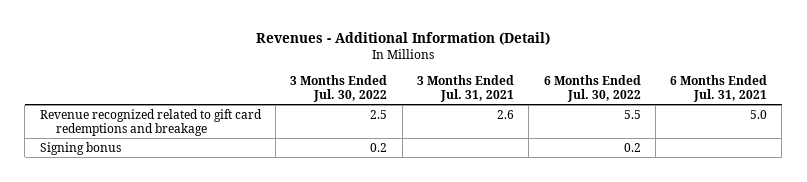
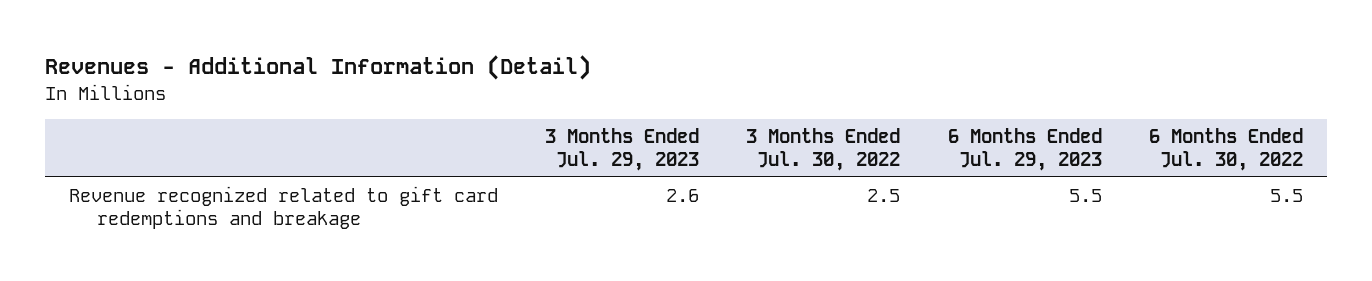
- | 3 Months Ended Jul. 30, 2022 | 3 Months Ended Jul. 31, 2021 | 6 Months Ended Jul. 30, 2022 | 6 Months Ended Jul. 31, 2021
+ | 3 Months Ended Jul. 29, 2023 | 3 Months Ended Jul. 30, 2022 | 6 Months Ended Jul. 29, 2023 | 6 Months Ended Jul. 30, 2022
- Signing bonus | 0.2 | | 0.2 |

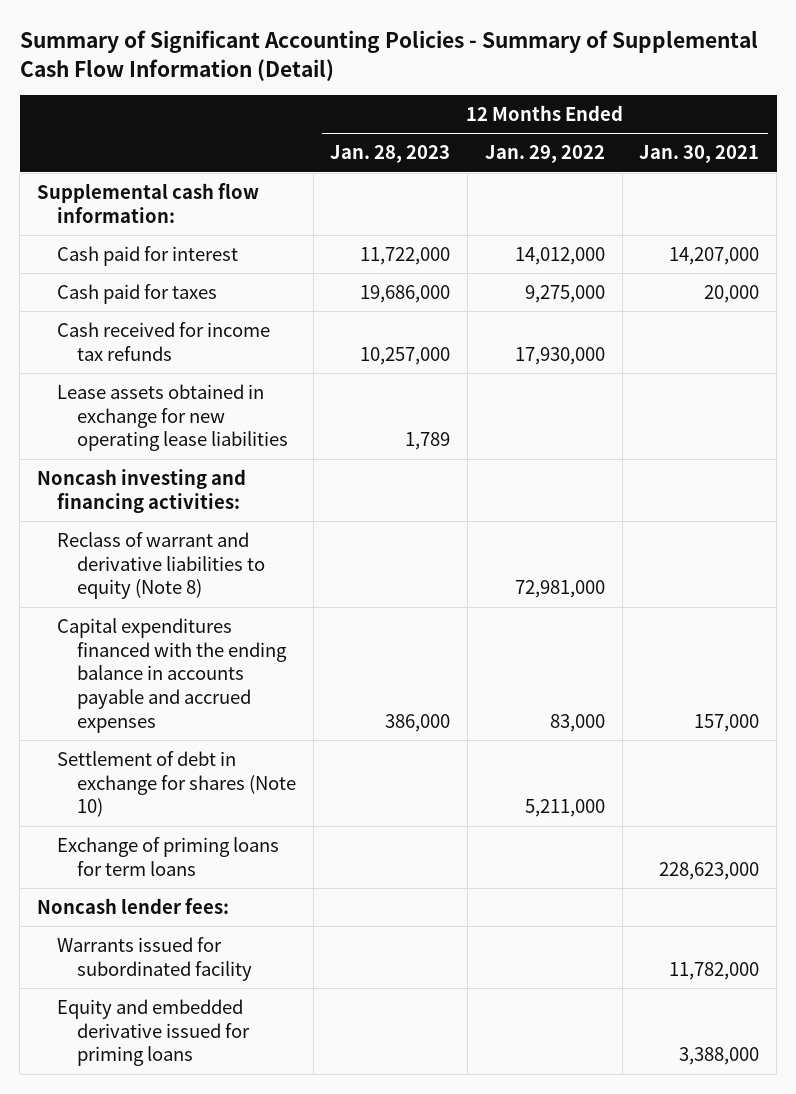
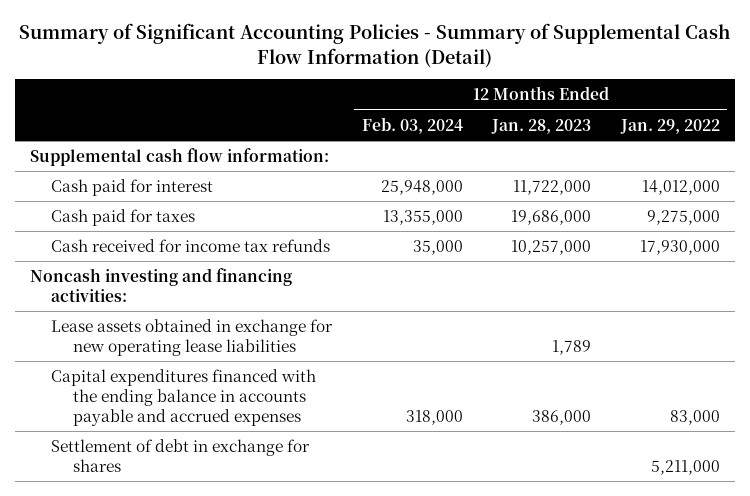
- | 12 Months Ended Jan. 28, 2023 | 12 Months Ended Jan. 29, 2022 | 12 Months Ended Jan. 30, 2021
+ | 12 Months Ended Feb. 03, 2024 | 12 Months Ended Jan. 28, 2023 | 12 Months Ended Jan. 29, 2022
- Reclass of warrant and derivative liabilities to equity (Note 8) | | 72,981,000 |
moved down: Lease assets obtained in exchange for new operating lease liabilities | | 1,789 |
- Settlement of debt in exchange for shares (Note 10) | | 5,211,000 |
- Exchange of priming loans for term loans | | | 228,623,000
- Noncash lender fees:
- Warrants issued for subordinated facility | | | 11,782,000
- Equity and embedded derivative issued for priming loans | | | 3,388,000
+ Settlement of debt in exchange for shares | | | 5,211,000

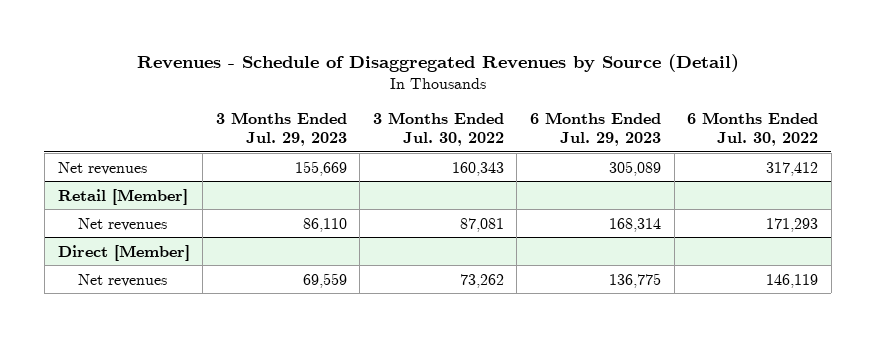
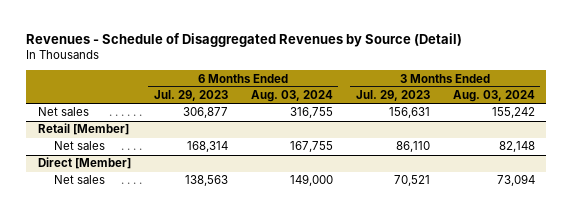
- | 3 Months Ended Jul. 29, 2023 | 3 Months Ended Jul. 30, 2022 | 6 Months Ended Jul. 29, 2023 | 6 Months Ended Jul. 30, 2022
+ | 6 Months Ended Jul. 29, 2023 | 6 Months Ended Aug. 03, 2024 | 3 Months Ended Jul. 29, 2023 | 3 Months Ended Aug. 03, 2024
- Net revenues | 155,669 | 160,343 | 305,089 | 317,412
+ Net sales | 306,877 | 316,755 | 156,631 | 155,242
@ Retail [Member]
- Net revenues | 86,110 | 87,081 | 168,314 | 171,293
+ Net sales | 168,314 | 167,755 | 86,110 | 82,148
@ Direct [Member]
- Net revenues | 69,559 | 73,262 | 136,775 | 146,119
+ Net sales | 138,563 | 149,000 | 70,521 | 73,094

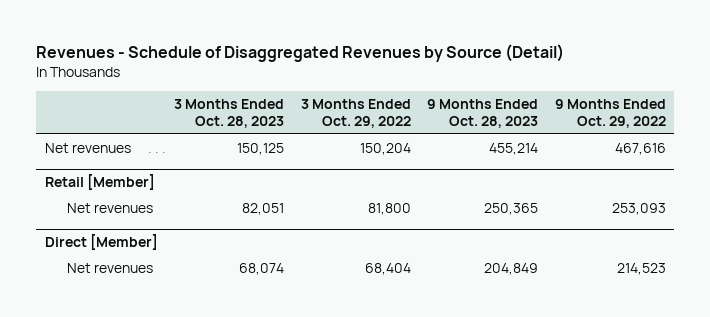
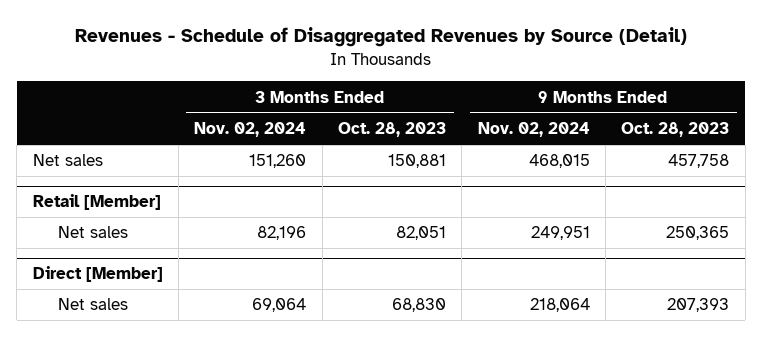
- | 3 Months Ended Oct. 28, 2023 | 3 Months Ended Oct. 29, 2022 | 9 Months Ended Oct. 28, 2023 | 9 Months Ended Oct. 29, 2022
+ | 3 Months Ended Nov. 02, 2024 | 3 Months Ended Oct. 28, 2023 | 9 Months Ended Nov. 02, 2024 | 9 Months Ended Oct. 28, 2023
- Net revenues | 150,125 | 150,204 | 455,214 | 467,616
+ Net sales | 151,260 | 150,881 | 468,015 | 457,758
@ Retail [Member]
- Net revenues | 82,051 | 81,800 | 250,365 | 253,093
+ Net sales | 82,196 | 82,051 | 249,951 | 250,365
@ Direct [Member]
- Net revenues | 68,074 | 68,404 | 204,849 | 214,523
+ Net sales | 69,064 | 68,830 | 218,064 | 207,393

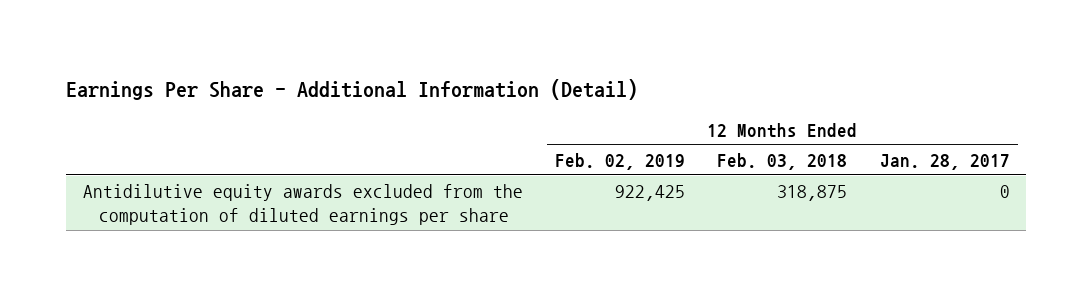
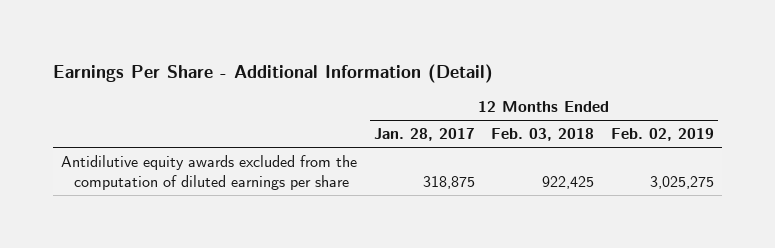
- | 12 Months Ended Feb. 02, 2019 | 12 Months Ended Feb. 03, 2018 | 12 Months Ended Jan. 28, 2017
+ | 12 Months Ended Jan. 28, 2017 | 12 Months Ended Feb. 03, 2018 | 12 Months Ended Feb. 02, 2019
- Antidilutive equity awards excluded from the computation of diluted earnings per share | 922,425 | 318,875 | 0
+ Antidilutive equity awards excluded from the computation of diluted earnings per share | 318,875 | 922,425 | 3,025,275

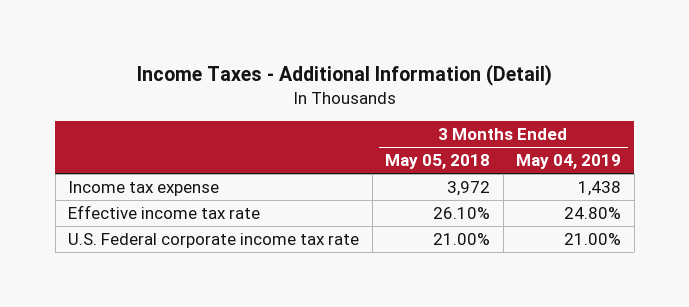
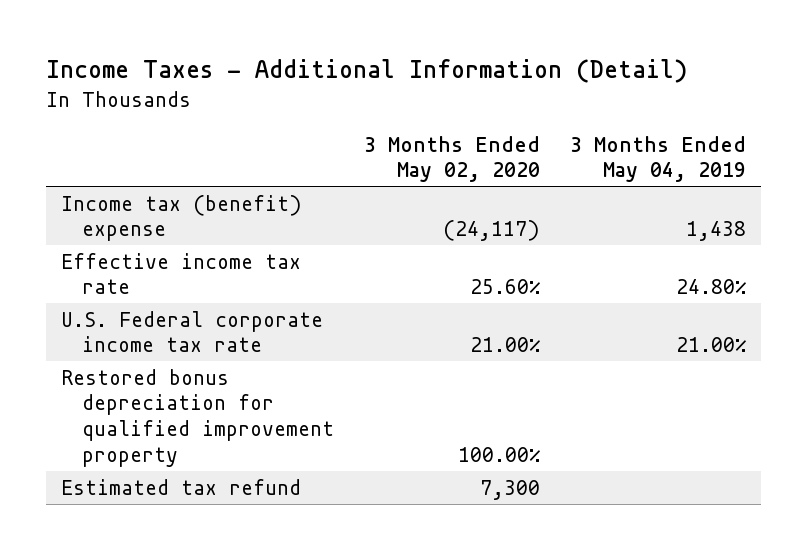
- | 3 Months Ended May 05, 2018 | 3 Months Ended May 04, 2019
+ | 3 Months Ended May 02, 2020 | 3 Months Ended May 04, 2019
- Income tax expense | 3,972 | 1,438
+ Income tax (benefit) expense | (24,117) | 1,438
+ Restored bonus depreciation for qualified improvement property | 100.00% |
+ Estimated tax refund | 7,300 |

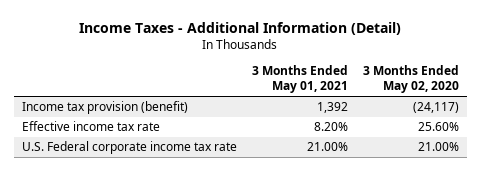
- | 3 Months Ended May 02, 2020 | 3 Months Ended May 04, 2019
+ | 3 Months Ended May 01, 2021 | 3 Months Ended May 02, 2020
- Income tax (benefit) expense | (24,117) | 1,438
+ Income tax provision (benefit) | 1,392 | (24,117)
- Restored bonus depreciation for qualified improvement property | 100.00% |
- Estimated tax refund | 7,300 |

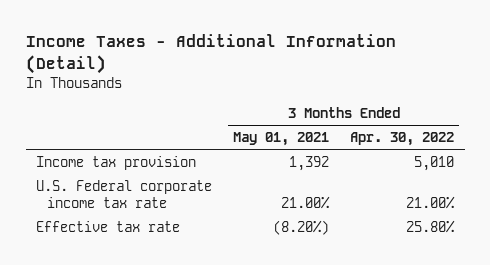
- | 3 Months Ended May 01, 2021 | 3 Months Ended May 02, 2020
+ | 3 Months Ended May 01, 2021 | 3 Months Ended Apr. 30, 2022
- Income tax provision (benefit) | 1,392 | (24,117)
- Effective income tax rate | 8.20% | 25.60%
+ Income tax provision | 1,392 | 5,010
+ Effective tax rate | (8.20%) | 25.80%

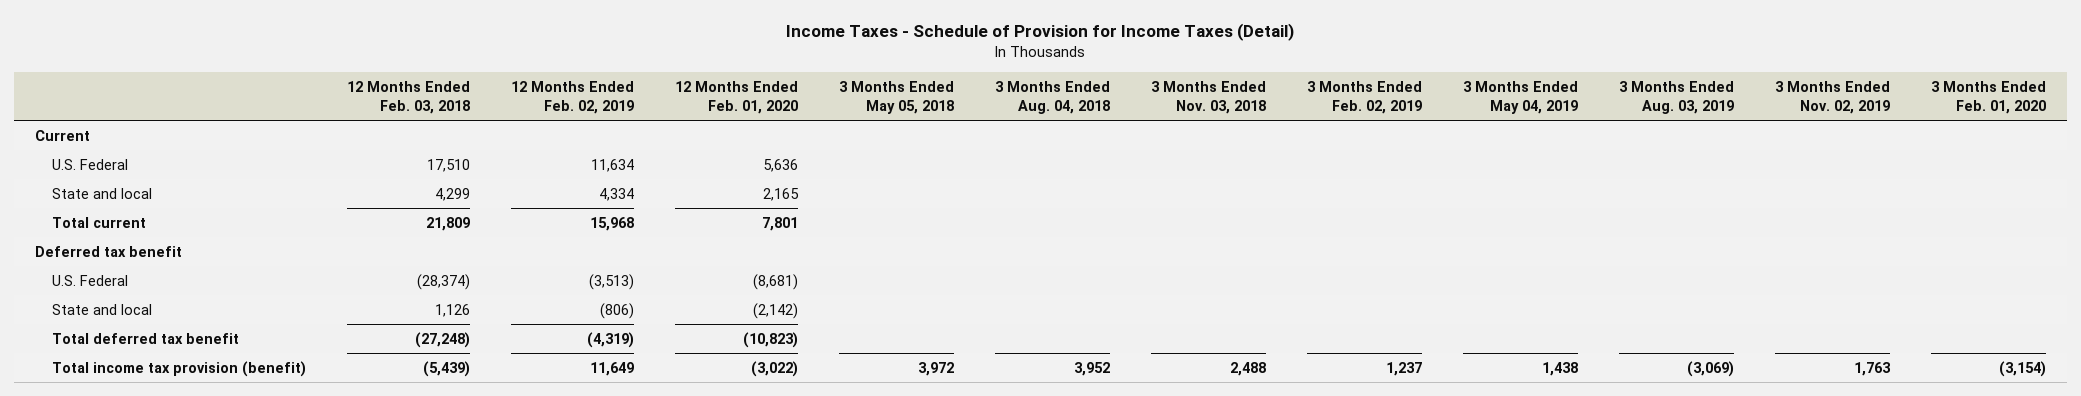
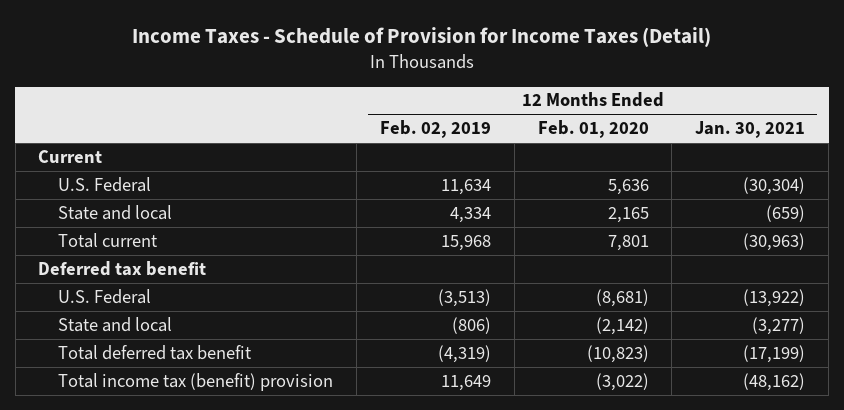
- | 12 Months Ended Feb. 03, 2018 | 12 Months Ended Feb. 02, 2019 | 12 Months Ended Feb. 01, 2020 | 3 Months Ended May 05, 2018 | 3 Months Ended Aug. 04, 2018 | 3 Months Ended Nov. 03, 2018 | 3 Months Ended Feb. 02, 2019 | 3 Months Ended May 04, 2019 | 3 Months Ended Aug. 03, 2019 | 3 Months Ended Nov. 02, 2019 | 3 Months Ended Feb. 01, 2020
+ | 12 Months Ended Feb. 02, 2019 | 12 Months Ended Feb. 01, 2020 | 12 Months Ended Jan. 30, 2021
- Total income tax provision (benefit) | (5,439) | 11,649 | (3,022) | 3,972 | 3,952 | 2,488 | 1,237 | 1,438 | (3,069) | 1,763 | (3,154)
+ Total income tax (benefit) provision | 11,649 | (3,022) | (48,162)

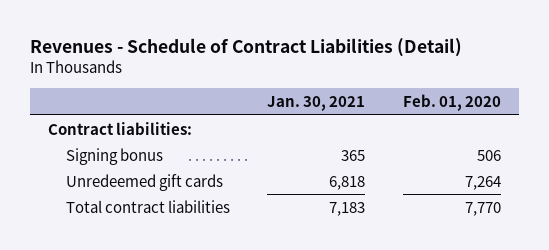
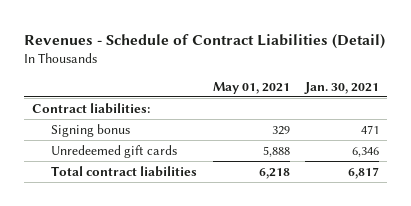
- | Jan. 30, 2021 | Feb. 01, 2020
+ | May 01, 2021 | Jan. 30, 2021
- Signing bonus | 365 | 506
- Unredeemed gift cards | 6,818 | 7,264
- Total contract liabilities | 7,183 | 7,770
+ Signing bonus | 329 | 471
+ Unredeemed gift cards | 5,888 | 6,346
+ Total contract liabilities | 6,218 | 6,817

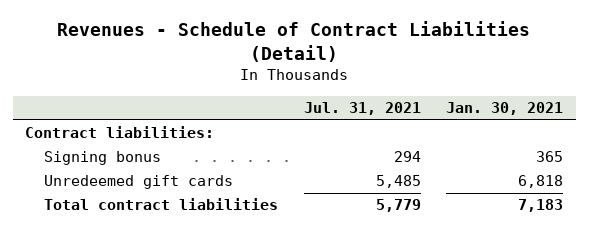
- | May 01, 2021 | Jan. 30, 2021
+ | Jul. 31, 2021 | Jan. 30, 2021
- Signing bonus | 329 | 471
- Unredeemed gift cards | 5,888 | 6,346
- Total contract liabilities | 6,218 | 6,817
+ Signing bonus | 294 | 365
+ Unredeemed gift cards | 5,485 | 6,818
+ Total contract liabilities | 5,779 | 7,183

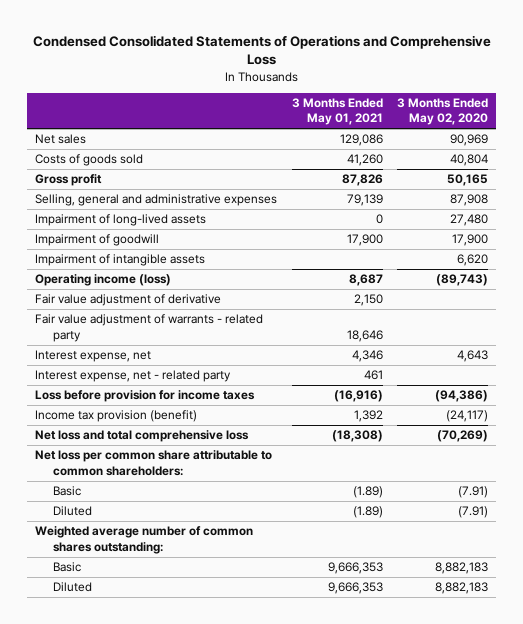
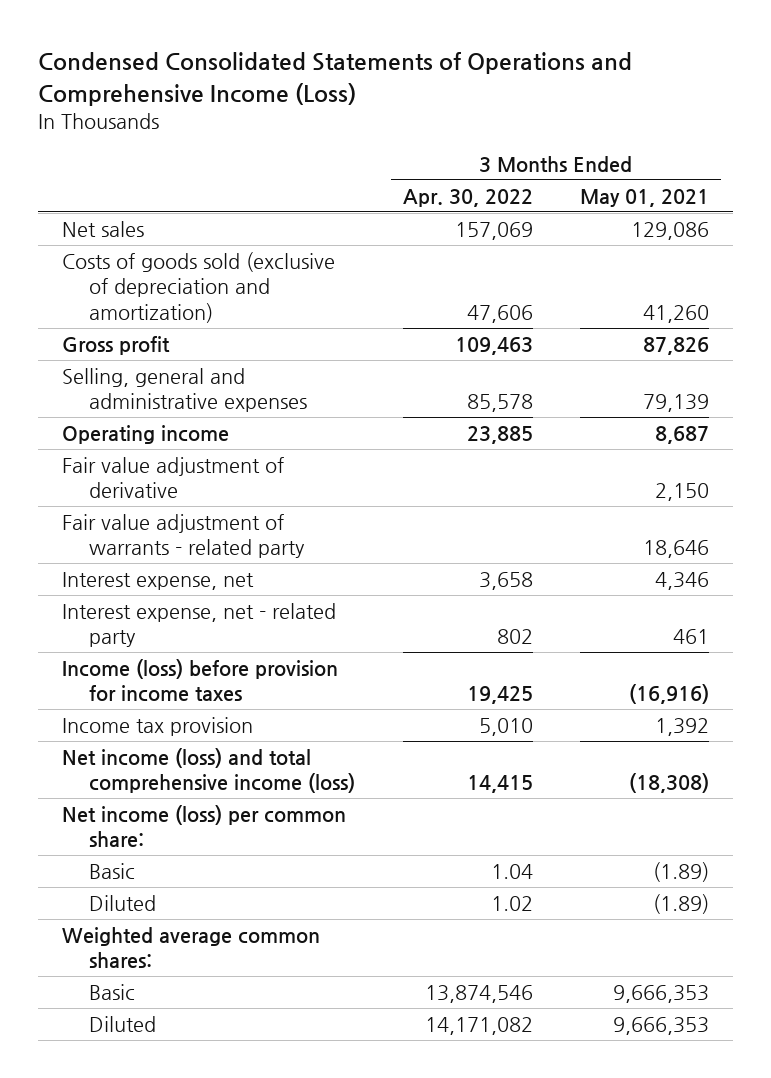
- Condensed Consolidated Statements of Operations and Comprehensive Loss
+ Condensed Consolidated Statements of Operations and Comprehensive Income (Loss)
- | 3 Months Ended May 01, 2021 | 3 Months Ended May 02, 2020
+ | 3 Months Ended Apr. 30, 2022 | 3 Months Ended May 01, 2021
- Costs of goods sold | 41,260 | 40,804
+ Costs of goods sold (exclusive of depreciation and amortization) | 47,606 | 41,260
- Impairment of long-lived assets | 0 | 27,480
- Impairment of goodwill | 17,900 | 17,900
- Impairment of intangible assets | | 6,620
- Operating income (loss) | 8,687 | (89,743)
+ Operating income | 23,885 | 8,687
- Loss before provision for income taxes | (16,916) | (94,386)
- Income tax provision (benefit) | 1,392 | (24,117)
- Net loss and total comprehensive loss | (18,308) | (70,269)
- Net loss per common share attributable to common shareholders:
+ Income (loss) before provision for income taxes | 19,425 | (16,916)
+ Income tax provision | 5,010 | 1,392
+ Net income (loss) and total comprehensive income (loss) | 14,415 | (18,308)
+ Net income (loss) per common share:
- Weighted average number of common shares outstanding:
+ Weighted average common shares:

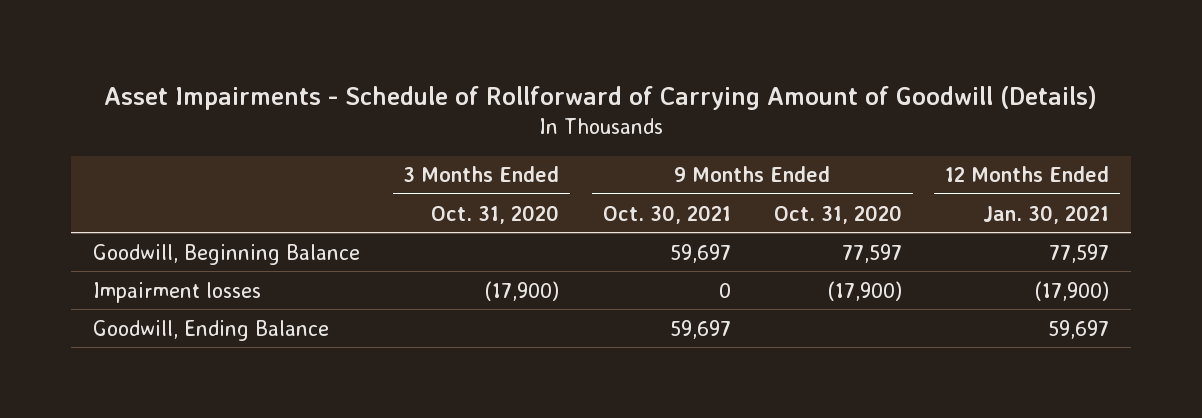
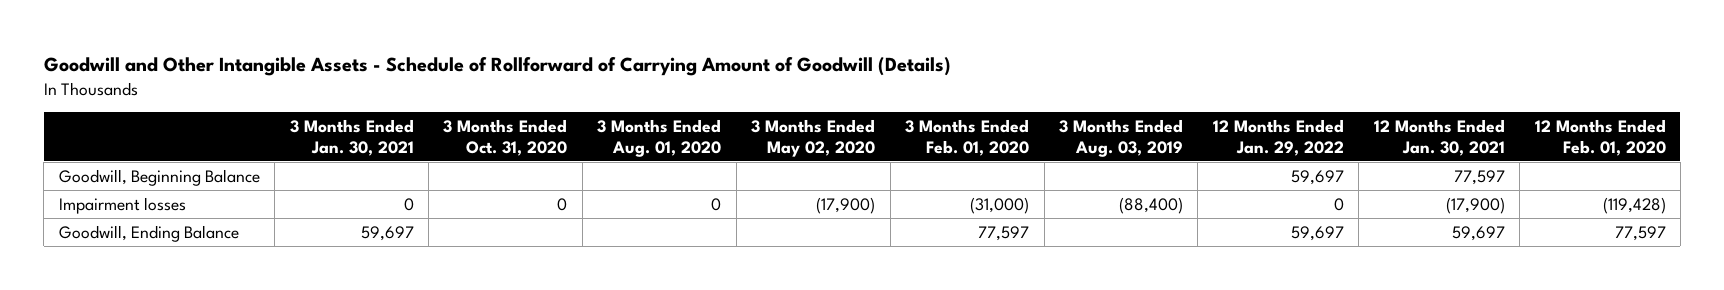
- Asset Impairments - Schedule of Rollforward of Carrying Amount of Goodwill (Details)
+ Goodwill and Other Intangible Assets - Schedule of Rollforward of Carrying Amount of Goodwill (Details)
- | 3 Months Ended Oct. 31, 2020 | 9 Months Ended Oct. 30, 2021 | 9 Months Ended Oct. 31, 2020 | 12 Months Ended Jan. 30, 2021
+ | 3 Months Ended Jan. 30, 2021 | 3 Months Ended Oct. 31, 2020 | 3 Months Ended Aug. 01, 2020 | 3 Months Ended May 02, 2020 | 3 Months Ended Feb. 01, 2020 | 3 Months Ended Aug. 03, 2019 | 12 Months Ended Jan. 29, 2022 | 12 Months Ended Jan. 30, 2021 | 12 Months Ended Feb. 01, 2020
- Impairment losses | (17,900) | 0 | (17,900) | (17,900)
+ Impairment losses | 0 | 0 | 0 | (17,900) | (31,000) | (88,400) | 0 | (17,900) | (119,428)

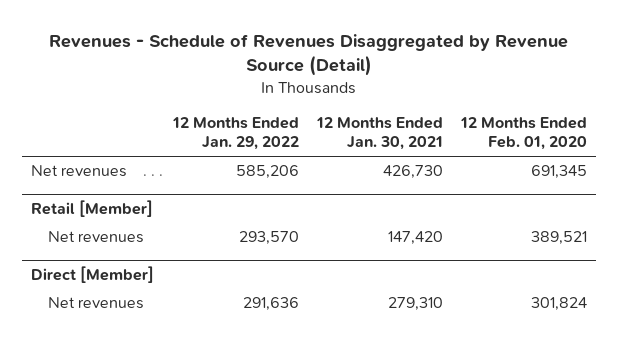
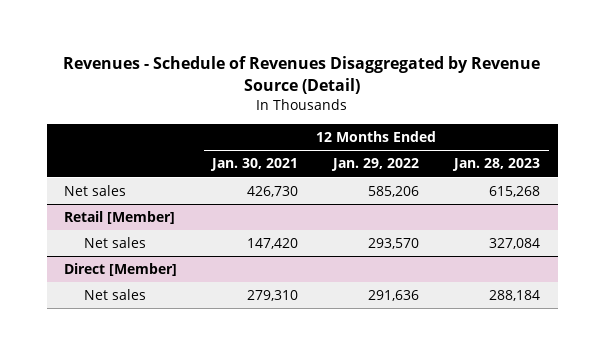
- | 12 Months Ended Jan. 29, 2022 | 12 Months Ended Jan. 30, 2021 | 12 Months Ended Feb. 01, 2020
+ | 12 Months Ended Jan. 30, 2021 | 12 Months Ended Jan. 29, 2022 | 12 Months Ended Jan. 28, 2023
- Net revenues | 585,206 | 426,730 | 691,345
+ Net sales | 426,730 | 585,206 | 615,268
@ Retail [Member]
- Net revenues | 293,570 | 147,420 | 389,521
+ Net sales | 147,420 | 293,570 | 327,084
@ Direct [Member]
- Net revenues | 291,636 | 279,310 | 301,824
+ Net sales | 279,310 | 291,636 | 288,184

